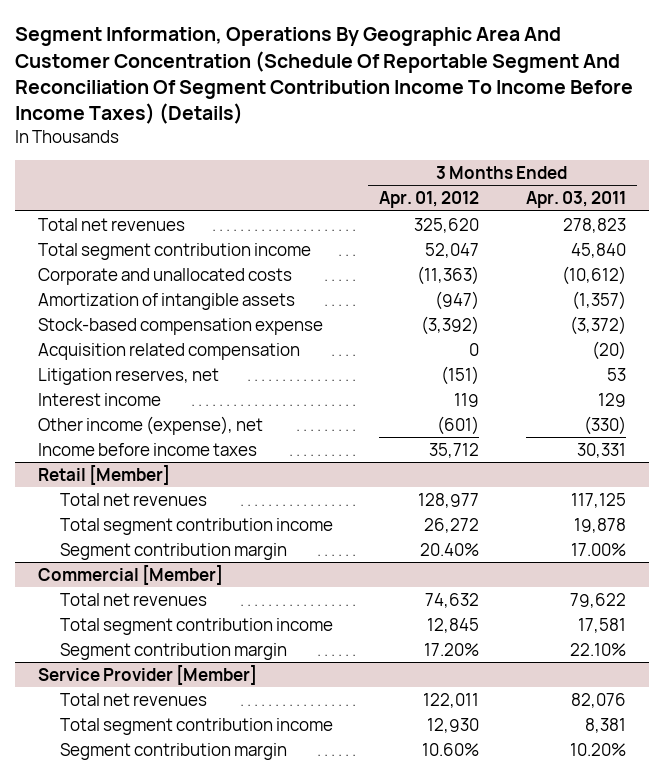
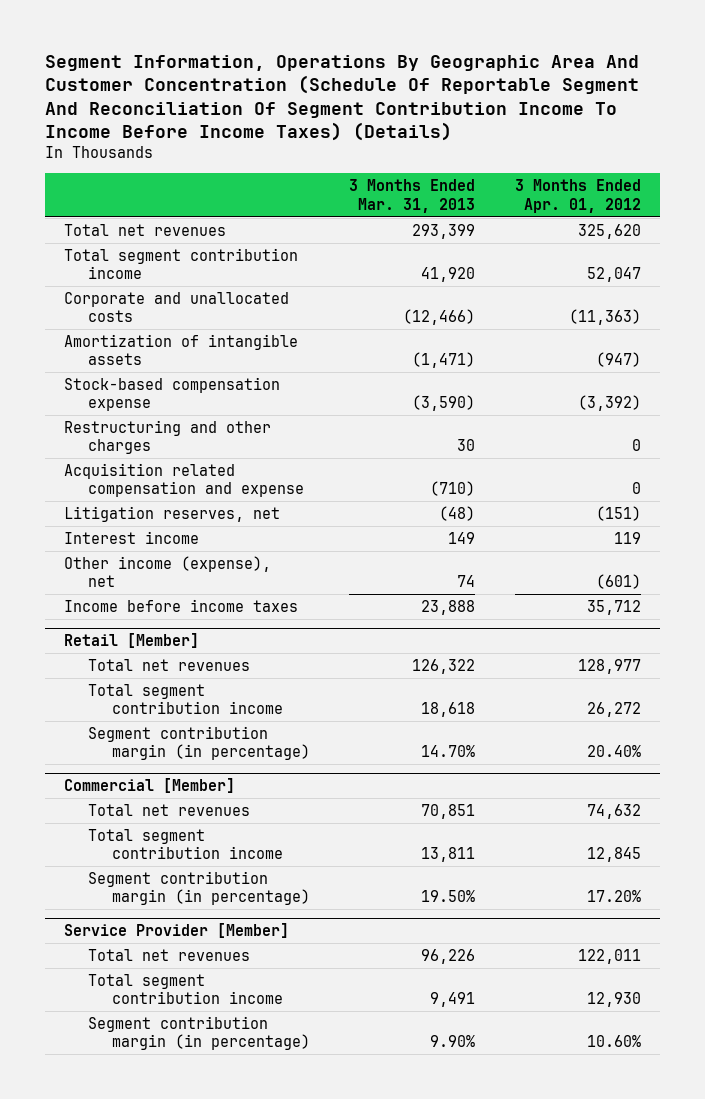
- | 3 Months Ended Apr. 01, 2012 | 3 Months Ended Apr. 03, 2011
+ | 3 Months Ended Mar. 31, 2013 | 3 Months Ended Apr. 01, 2012
- Acquisition related compensation | 0 | (20)
+ Restructuring and other charges | 30 | 0
+ Acquisition related compensation and expense | (710) | 0
@ Retail [Member]
- Segment contribution margin | 20.40% | 17.00%
+ Segment contribution margin (in percentage) | 14.70% | 20.40%
@ Commercial [Member]
- Segment contribution margin | 17.20% | 22.10%
+ Segment contribution margin (in percentage) | 19.50% | 17.20%
@ Service Provider [Member]
- Segment contribution margin | 10.60% | 10.20%
+ Segment contribution margin (in percentage) | 9.90% | 10.60%

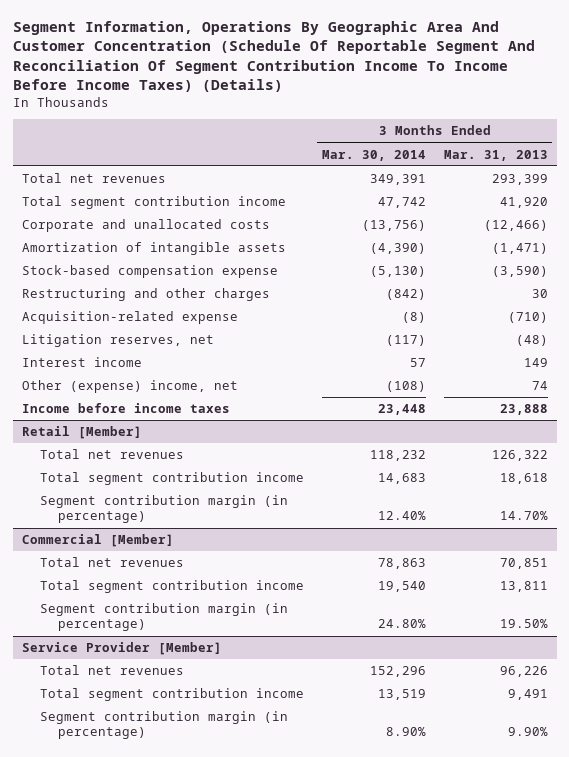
- | 3 Months Ended Mar. 31, 2013 | 3 Months Ended Apr. 01, 2012
+ | 3 Months Ended Mar. 30, 2014 | 3 Months Ended Mar. 31, 2013
- Acquisition related compensation and expense | (710) | 0
+ Acquisition-related expense | (8) | (710)
- Other income (expense), net | 74 | (601)
+ Other (expense) income, net | (108) | 74

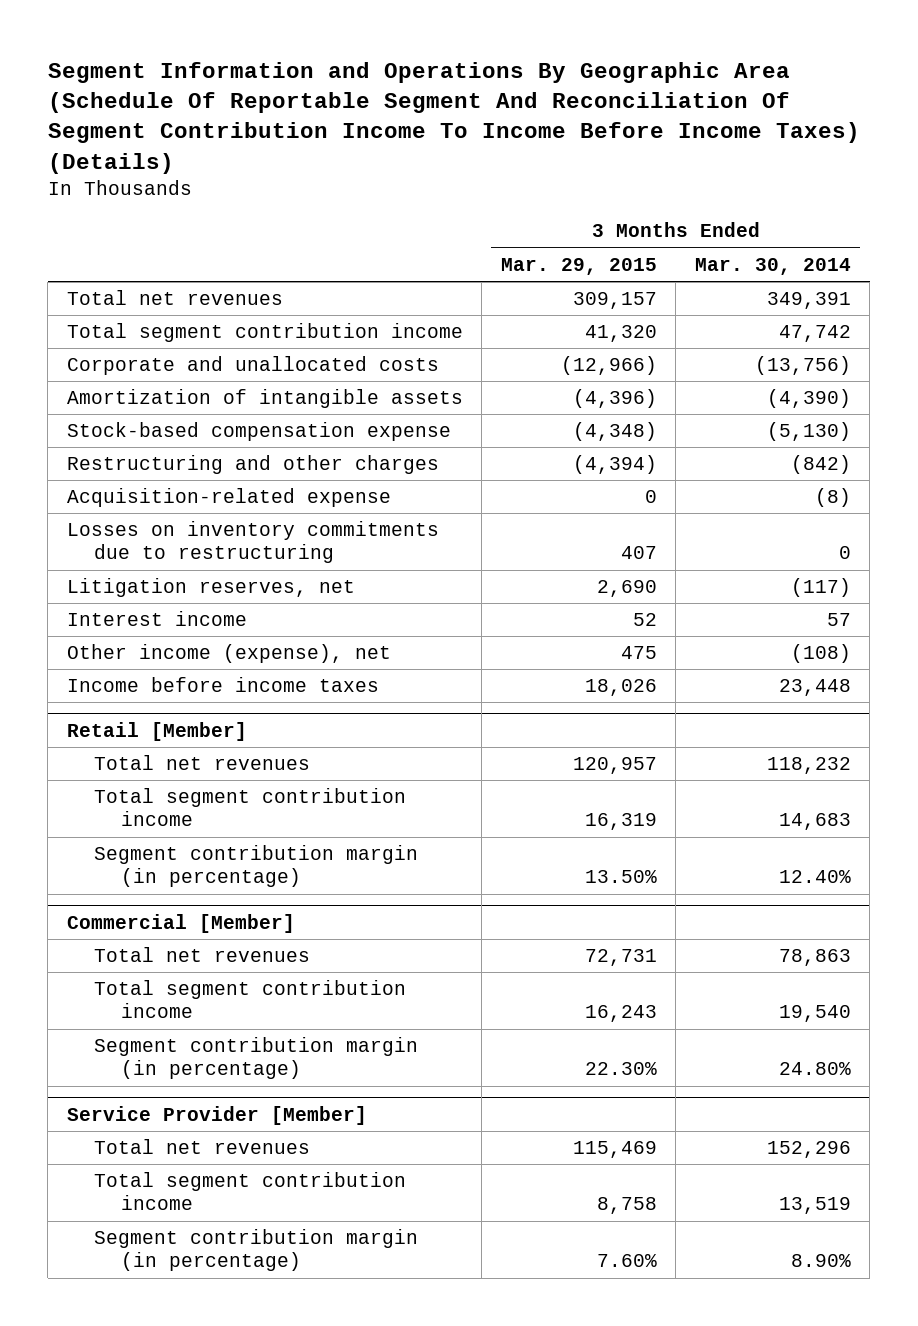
- Segment Information, Operations By Geographic Area And Customer Concentration (Schedule Of Reportable Segment And Reconciliation Of Segment Contribution Income To Income Before Income Taxes) (Details)
+ Segment Information and Operations By Geographic Area (Schedule Of Reportable Segment And Reconciliation Of Segment Contribution Income To Income Before Income Taxes) (Details)
- | 3 Months Ended Mar. 30, 2014 | 3 Months Ended Mar. 31, 2013
+ | 3 Months Ended Mar. 29, 2015 | 3 Months Ended Mar. 30, 2014
+ Losses on inventory commitments due to restructuring | 407 | 0
- Other (expense) income, net | (108) | 74
+ Other income (expense), net | 475 | (108)

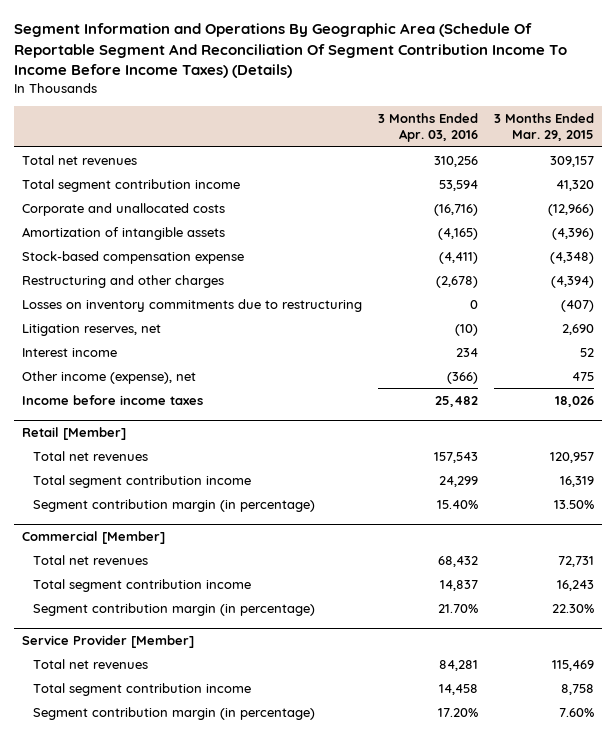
- | 3 Months Ended Mar. 29, 2015 | 3 Months Ended Mar. 30, 2014
+ | 3 Months Ended Apr. 03, 2016 | 3 Months Ended Mar. 29, 2015
- Acquisition-related expense | 0 | (8)
- Losses on inventory commitments due to restructuring | 407 | 0
+ Losses on inventory commitments due to restructuring | 0 | (407)

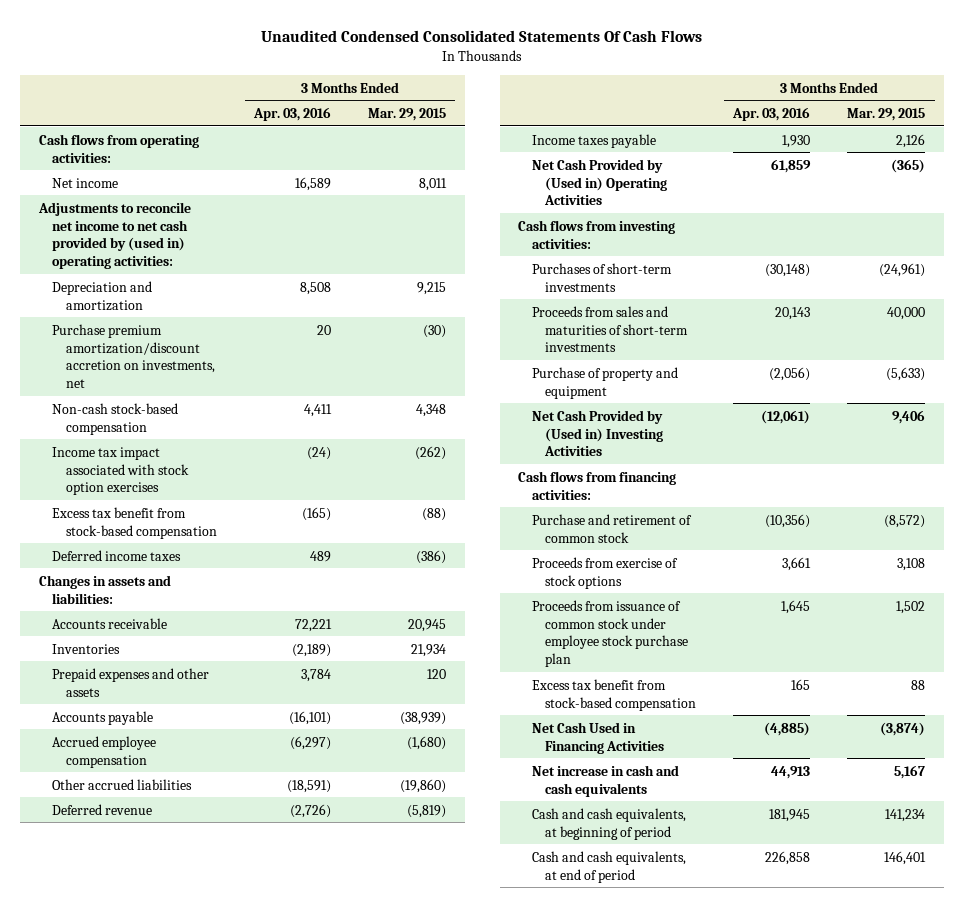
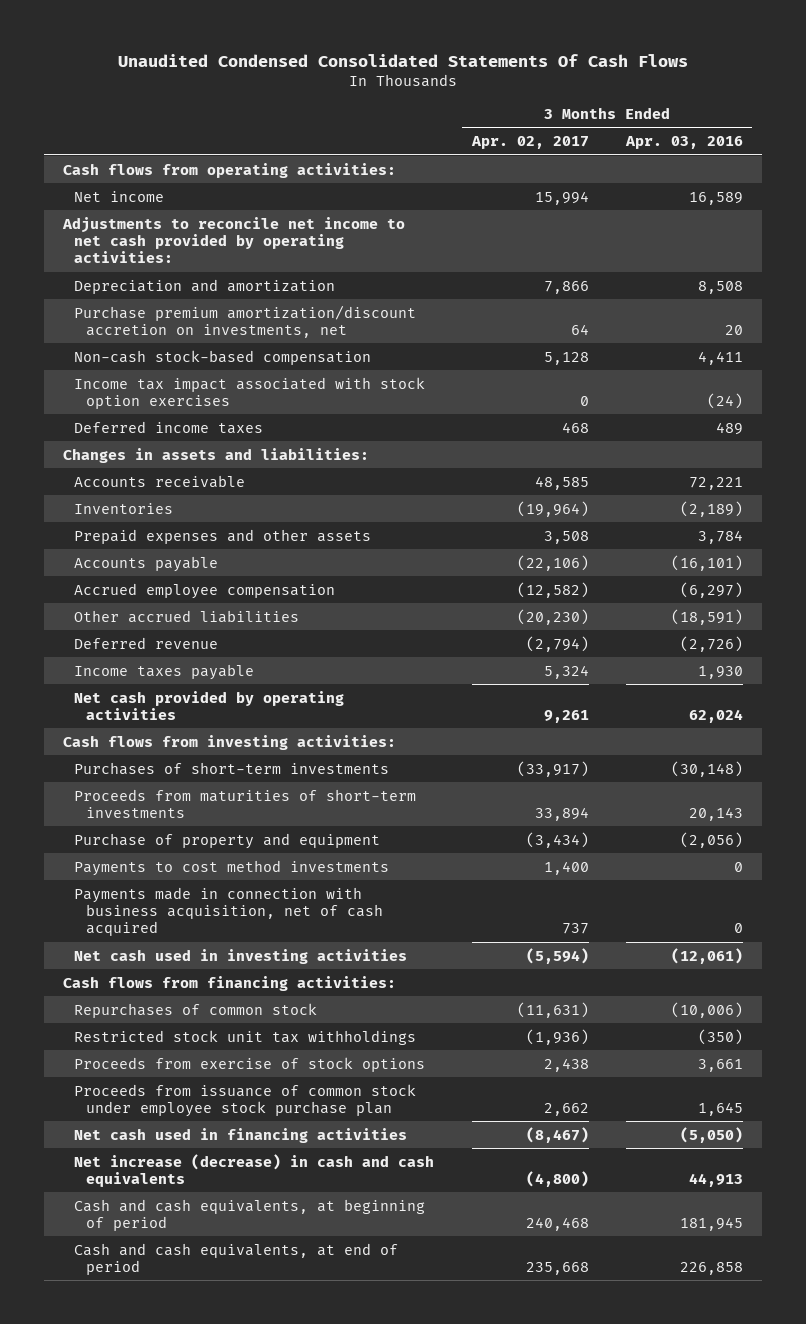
- | 3 Months Ended Apr. 03, 2016 | 3 Months Ended Mar. 29, 2015
+ | 3 Months Ended Apr. 02, 2017 | 3 Months Ended Apr. 03, 2016
- Adjustments to reconcile net income to net cash provided by (used in) operating activities:
+ Adjustments to reconcile net income to net cash provided by operating activities:
- Excess tax benefit from stock-based compensation | (165) | (88)
- Net Cash Provided by (Used in) Operating Activities | 61,859 | (365)
+ Net cash provided by operating activities | 9,261 | 62,024
- Proceeds from sales and maturities of short-term investments | 20,143 | 40,000
+ Proceeds from maturities of short-term investments | 33,894 | 20,143
- Net Cash Provided by (Used in) Investing Activities | (12,061) | 9,406
+ Payments to cost method investments | 1,400 | 0
+ Payments made in connection with business acquisition, net of cash acquired | 737 | 0
+ Net cash used in investing activities | (5,594) | (12,061)
- Purchase and retirement of common stock | (10,356) | (8,572)
+ Repurchases of common stock | (11,631) | (10,006)
+ Restricted stock unit tax withholdings | (1,936) | (350)
- Excess tax benefit from stock-based compensation | 165 | 88
- Net Cash Used in Financing Activities | (4,885) | (3,874)
- Net increase in cash and cash equivalents | 44,913 | 5,167
+ Net cash used in financing activities | (8,467) | (5,050)
+ Net increase (decrease) in cash and cash equivalents | (4,800) | 44,913

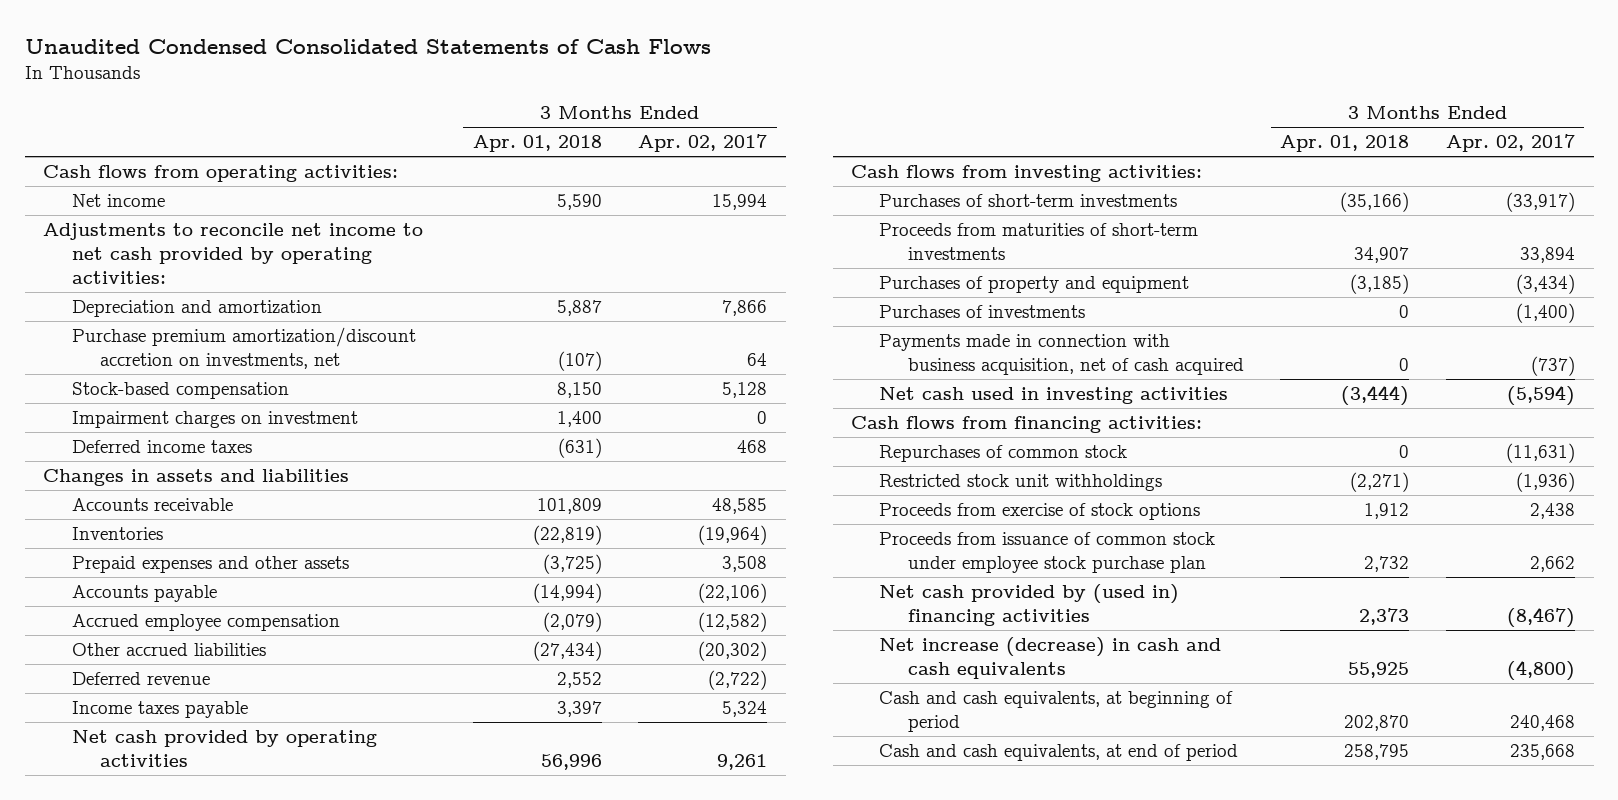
- Unaudited Condensed Consolidated Statements Of Cash Flows
+ Unaudited Condensed Consolidated Statements of Cash Flows
- | 3 Months Ended Apr. 02, 2017 | 3 Months Ended Apr. 03, 2016
+ | 3 Months Ended Apr. 01, 2018 | 3 Months Ended Apr. 02, 2017
- Non-cash stock-based compensation | 5,128 | 4,411
- Income tax impact associated with stock option exercises | 0 | (24)
+ Stock-based compensation | 8,150 | 5,128
+ Impairment charges on investment | 1,400 | 0
- Changes in assets and liabilities:
+ Changes in assets and liabilities
- Other accrued liabilities | (20,230) | (18,591)
- Deferred revenue | (2,794) | (2,726)
+ Other accrued liabilities | (27,434) | (20,302)
+ Deferred revenue | 2,552 | (2,722)
- Purchase of property and equipment | (3,434) | (2,056)
- Payments to cost method investments | 1,400 | 0
- Payments made in connection with business acquisition, net of cash acquired | 737 | 0
+ Purchases of property and equipment | (3,185) | (3,434)
+ Purchases of investments | 0 | (1,400)
+ Payments made in connection with business acquisition, net of cash acquired | 0 | (737)
- Restricted stock unit tax withholdings | (1,936) | (350)
+ Restricted stock unit withholdings | (2,271) | (1,936)
- Net cash used in financing activities | (8,467) | (5,050)
+ Net cash provided by (used in) financing activities | 2,373 | (8,467)

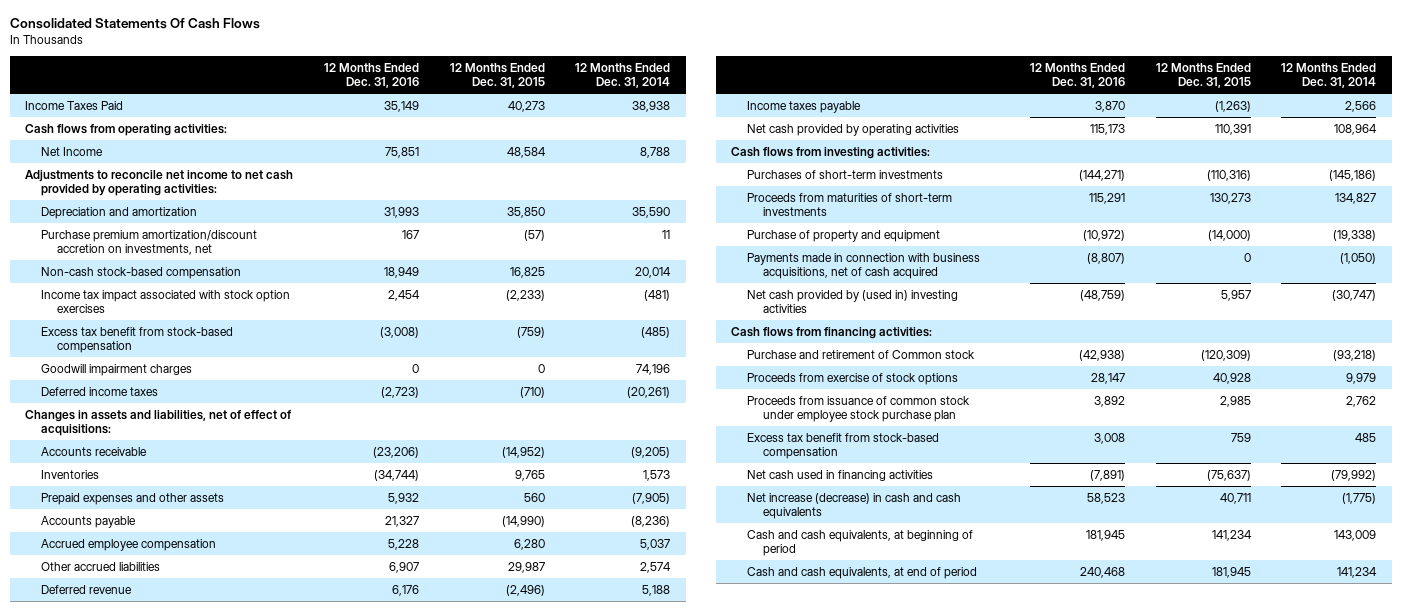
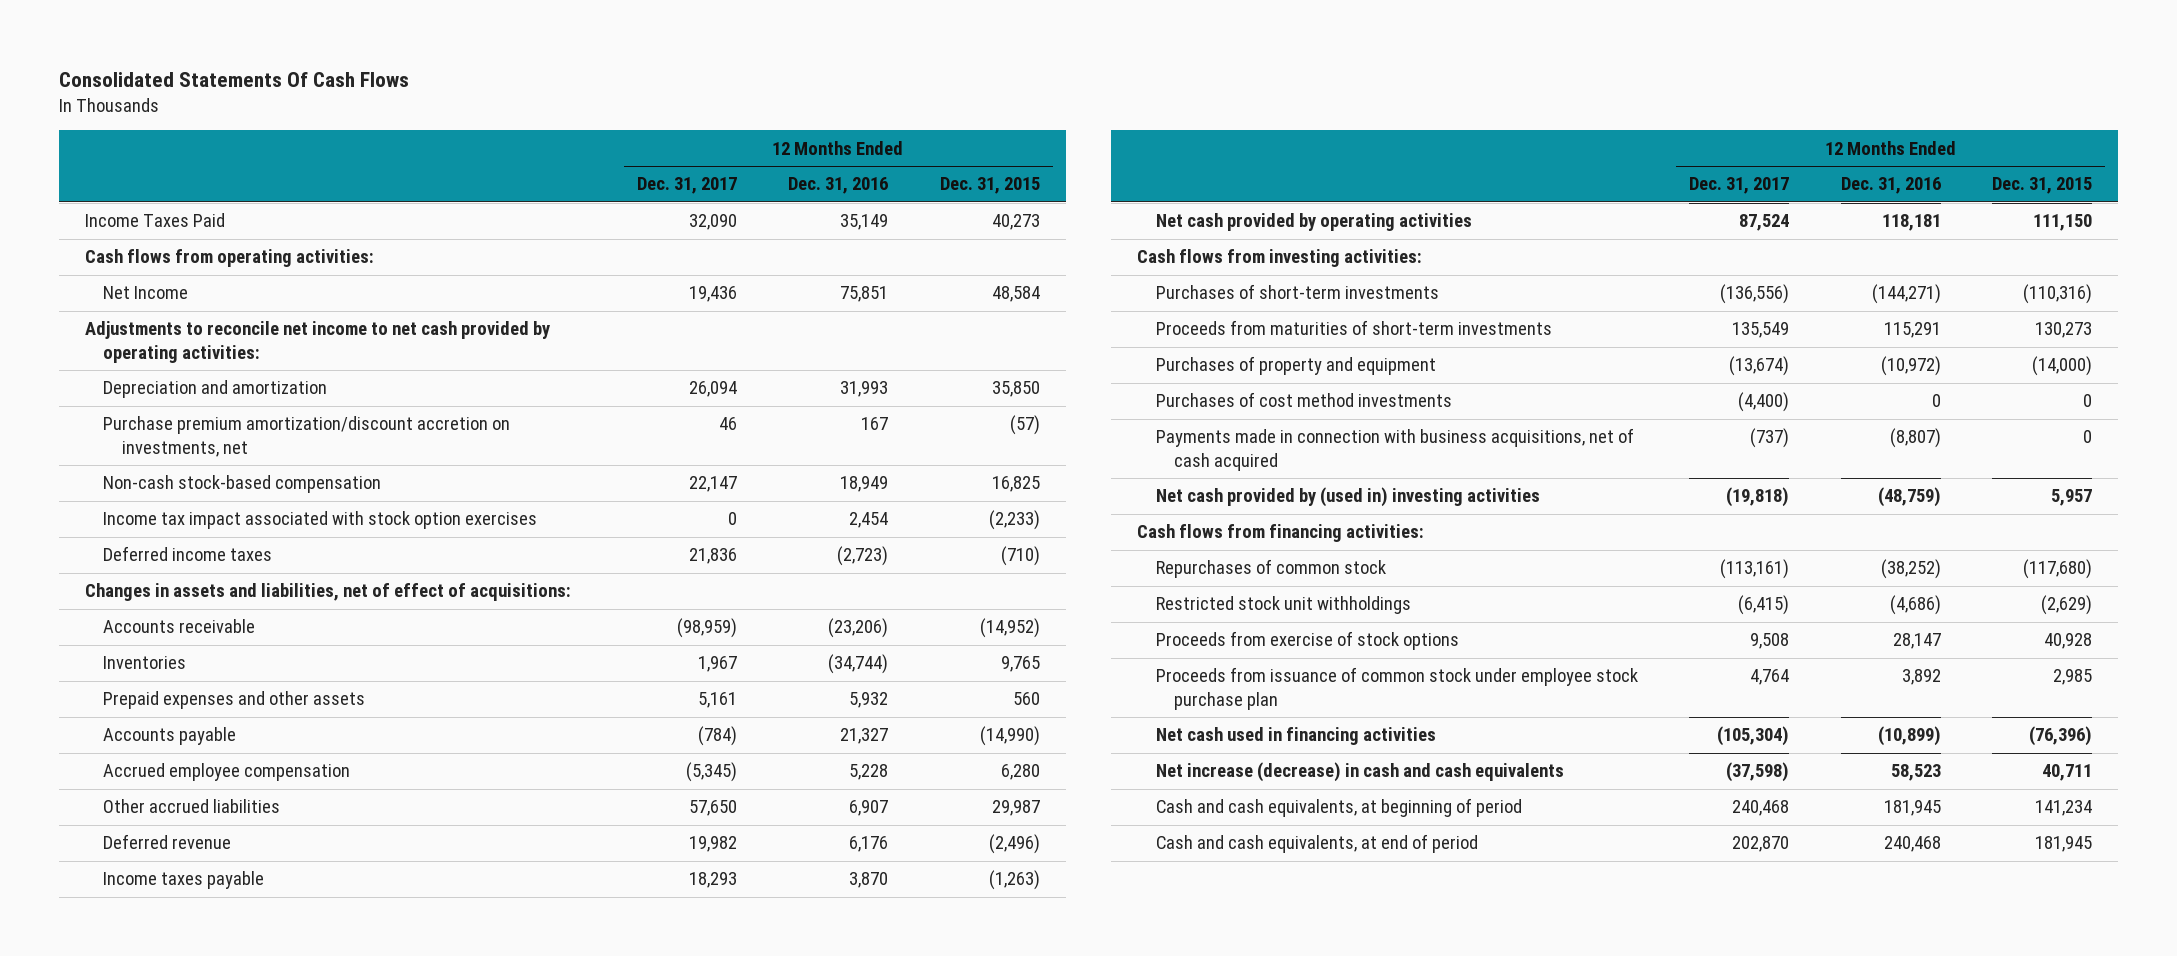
- | 12 Months Ended Dec. 31, 2016 | 12 Months Ended Dec. 31, 2015 | 12 Months Ended Dec. 31, 2014
+ | 12 Months Ended Dec. 31, 2017 | 12 Months Ended Dec. 31, 2016 | 12 Months Ended Dec. 31, 2015
- Excess tax benefit from stock-based compensation | (3,008) | (759) | (485)
- Goodwill impairment charges | 0 | 0 | 74,196
- Net cash provided by operating activities | 115,173 | 110,391 | 108,964
+ Net cash provided by operating activities | 87,524 | 118,181 | 111,150
- Purchase of property and equipment | (10,972) | (14,000) | (19,338)
+ Purchases of property and equipment | (13,674) | (10,972) | (14,000)
+ Purchases of cost method investments | (4,400) | 0 | 0
- Purchase and retirement of Common stock | (42,938) | (120,309) | (93,218)
+ Repurchases of common stock | (113,161) | (38,252) | (117,680)
+ Restricted stock unit withholdings | (6,415) | (4,686) | (2,629)
- Excess tax benefit from stock-based compensation | 3,008 | 759 | 485
- Net cash used in financing activities | (7,891) | (75,637) | (79,992)
+ Net cash used in financing activities | (105,304) | (10,899) | (76,396)

